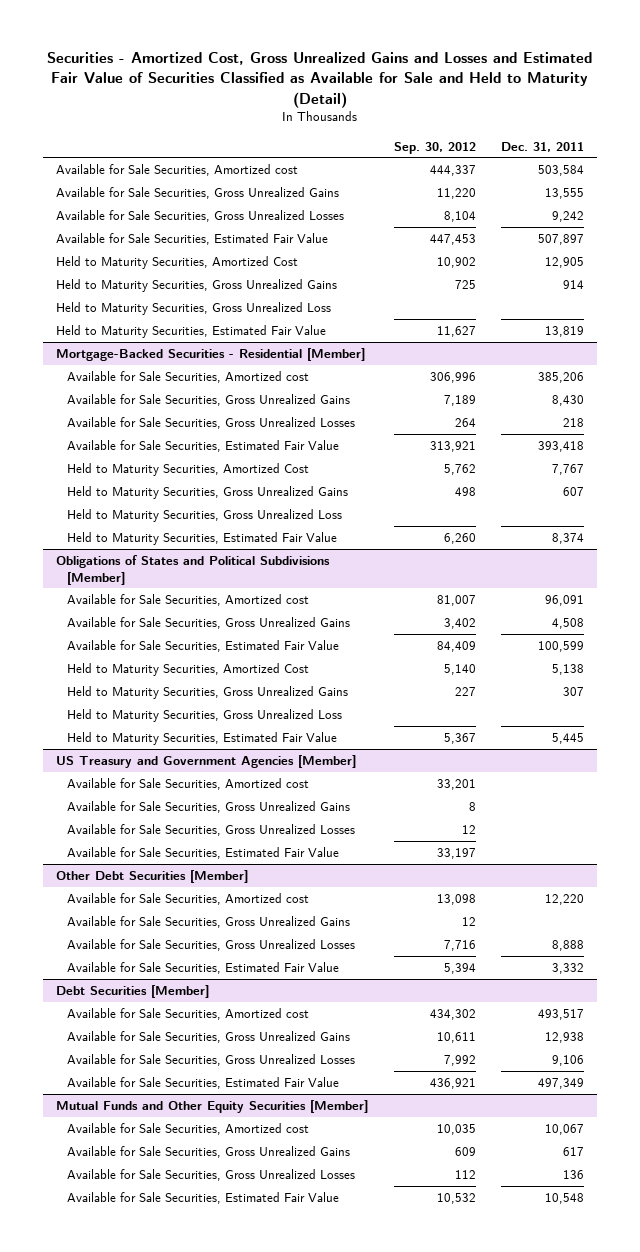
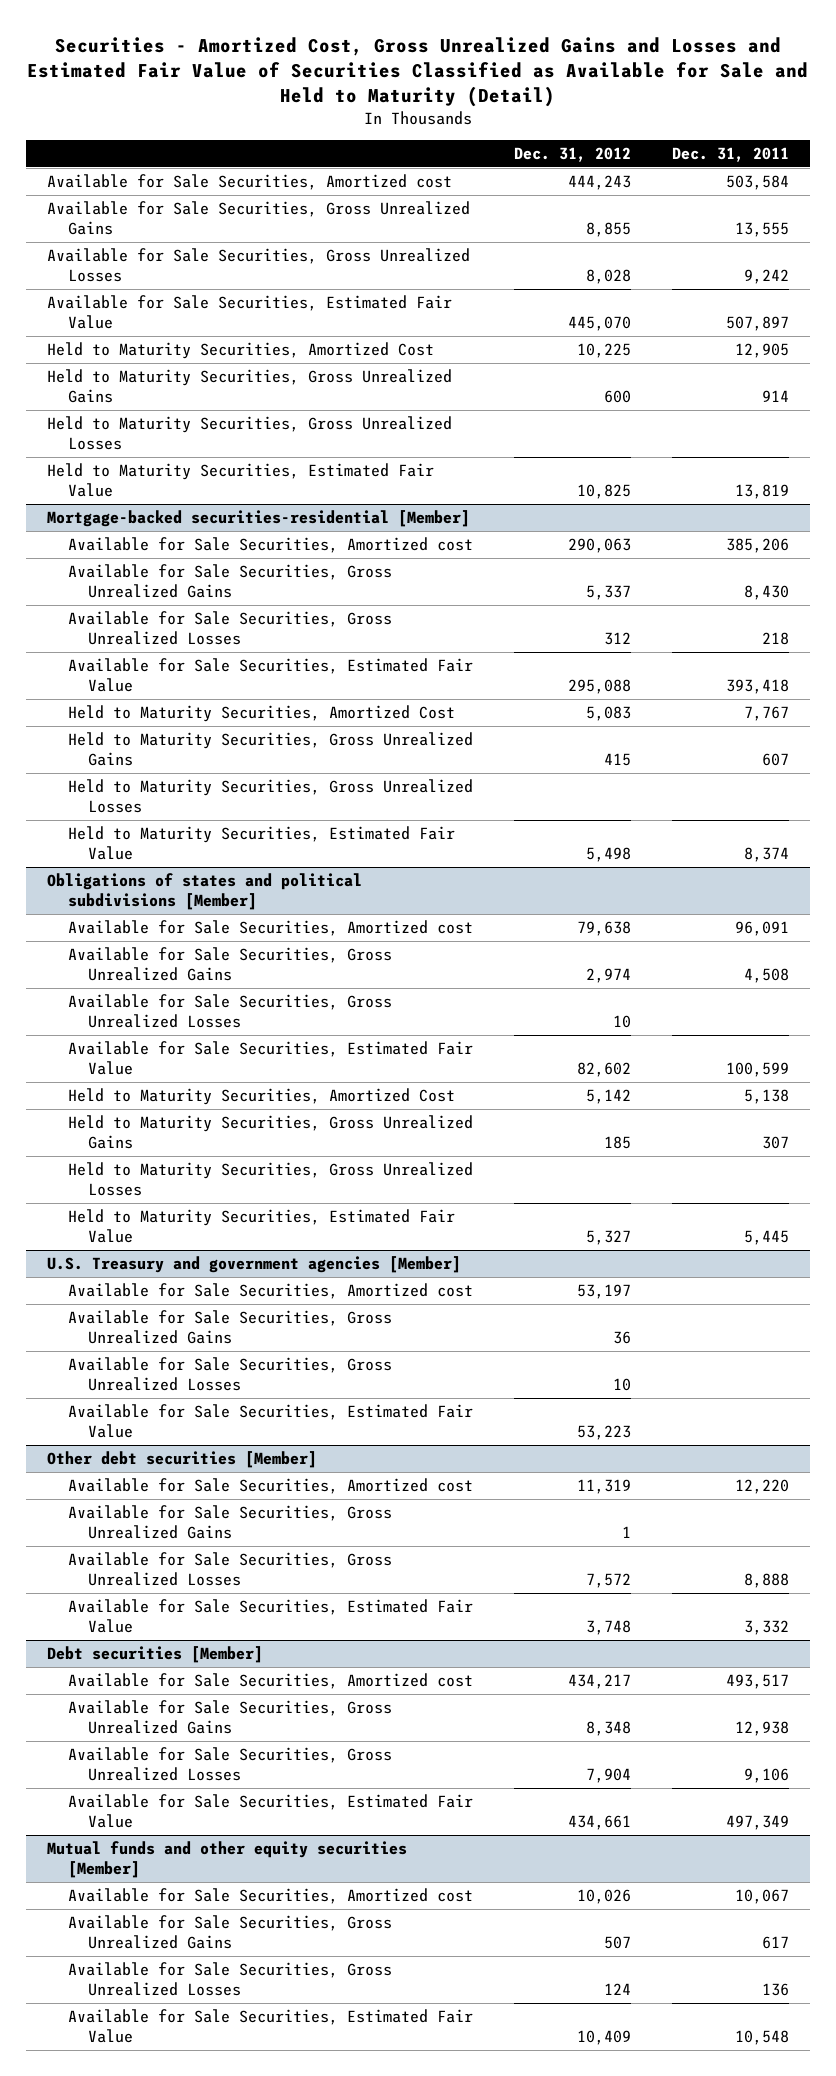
- | Sep. 30, 2012 | Dec. 31, 2011
+ | Dec. 31, 2012 | Dec. 31, 2011
- Held to Maturity Securities, Gross Unrealized Loss
+ Held to Maturity Securities, Gross Unrealized Losses
- Mortgage-Backed Securities - Residential [Member]
+ Mortgage-backed securities-residential [Member]
- Held to Maturity Securities, Gross Unrealized Loss
+ Held to Maturity Securities, Gross Unrealized Losses
- Obligations of States and Political Subdivisions [Member]
+ Obligations of states and political subdivisions [Member]
+ Available for Sale Securities, Gross Unrealized Losses | 10 |
- Held to Maturity Securities, Gross Unrealized Loss
+ Held to Maturity Securities, Gross Unrealized Losses
- US Treasury and Government Agencies [Member]
+ U.S. Treasury and government agencies [Member]
- Other Debt Securities [Member]
+ Other debt securities [Member]
- Debt Securities [Member]
+ Debt securities [Member]
- Mutual Funds and Other Equity Securities [Member]
+ Mutual funds and other equity securities [Member]

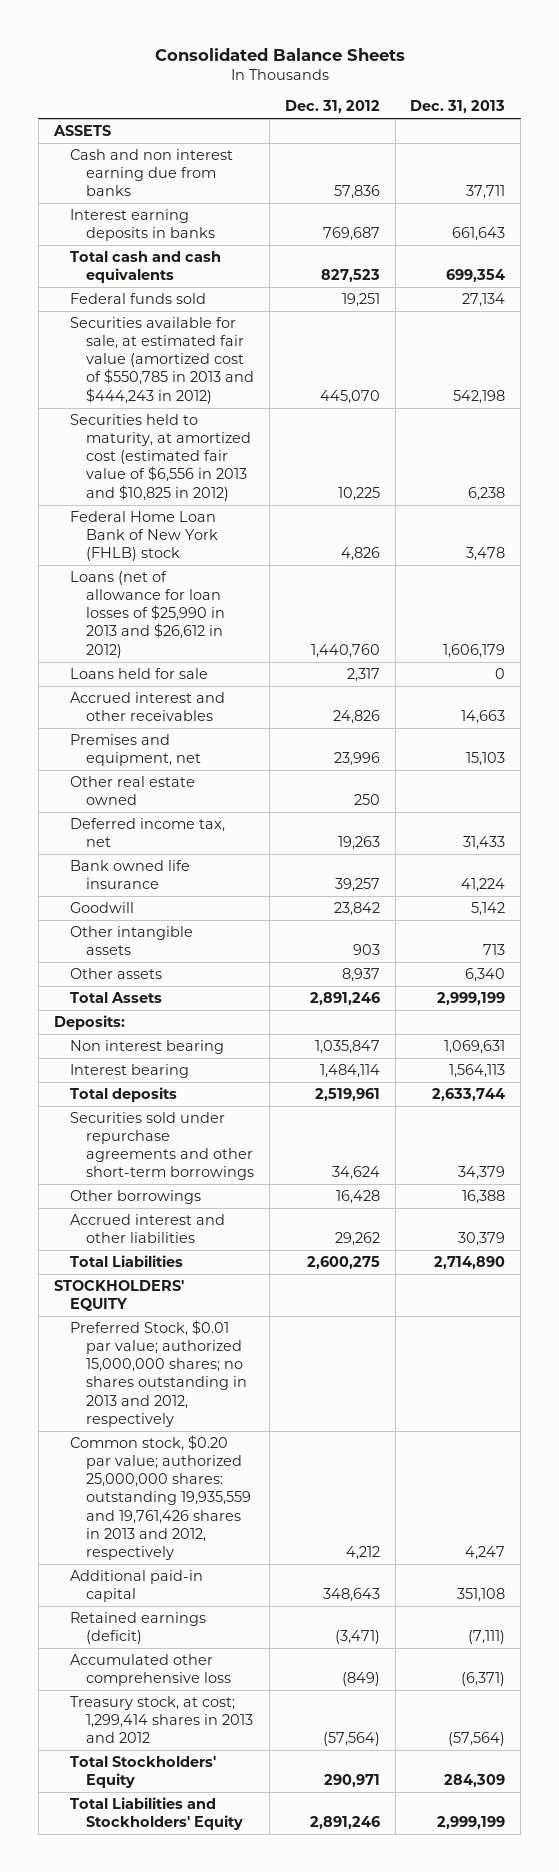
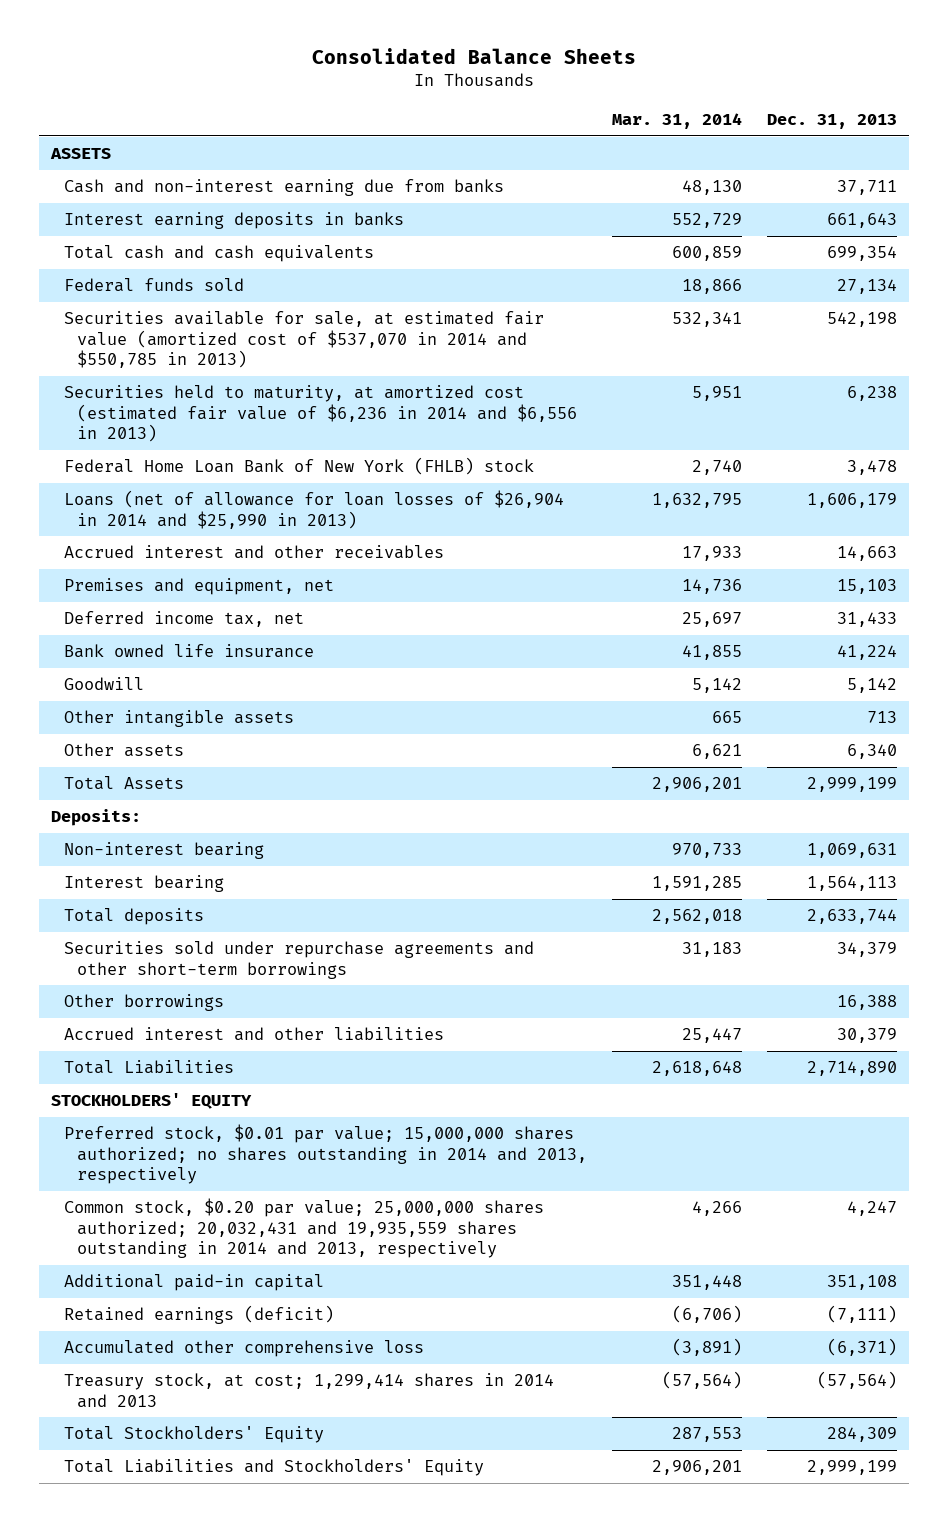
- | Dec. 31, 2012 | Dec. 31, 2013
+ | Mar. 31, 2014 | Dec. 31, 2013
- Cash and non interest earning due from banks | 57,836 | 37,711
+ Cash and non-interest earning due from banks | 48,130 | 37,711
- Securities available for sale, at estimated fair value (amortized cost of $550,785 in 2013 and $444,243 in 2012) | 445,070 | 542,198
- Securities held to maturity, at amortized cost (estimated fair value of $6,556 in 2013 and $10,825 in 2012) | 10,225 | 6,238
+ Securities available for sale, at estimated fair value (amortized cost of $537,070 in 2014 and $550,785 in 2013) | 532,341 | 542,198
+ Securities held to maturity, at amortized cost (estimated fair value of $6,236 in 2014 and $6,556 in 2013) | 5,951 | 6,238
- Loans (net of allowance for loan losses of $25,990 in 2013 and $26,612 in 2012) | 1,440,760 | 1,606,179
- Loans held for sale | 2,317 | 0
+ Loans (net of allowance for loan losses of $26,904 in 2014 and $25,990 in 2013) | 1,632,795 | 1,606,179
- Other real estate owned | 250 |
- Non interest bearing | 1,035,847 | 1,069,631
+ Non-interest bearing | 970,733 | 1,069,631
- Preferred Stock, $0.01 par value; authorized 15,000,000 shares; no shares outstanding in 2013 and 2012, respectively
- Common stock, $0.20 par value; authorized 25,000,000 shares: outstanding 19,935,559 and 19,761,426 shares in 2013 and 2012, respectively | 4,212 | 4,247
+ Preferred stock, $0.01 par value; 15,000,000 shares authorized; no shares outstanding in 2014 and 2013, respectively
+ Common stock, $0.20 par value; 25,000,000 shares authorized; 20,032,431 and 19,935,559 shares outstanding in 2014 and 2013, respectively | 4,266 | 4,247
- Treasury stock, at cost; 1,299,414 shares in 2013 and 2012 | (57,564) | (57,564)
+ Treasury stock, at cost; 1,299,414 shares in 2014 and 2013 | (57,564) | (57,564)

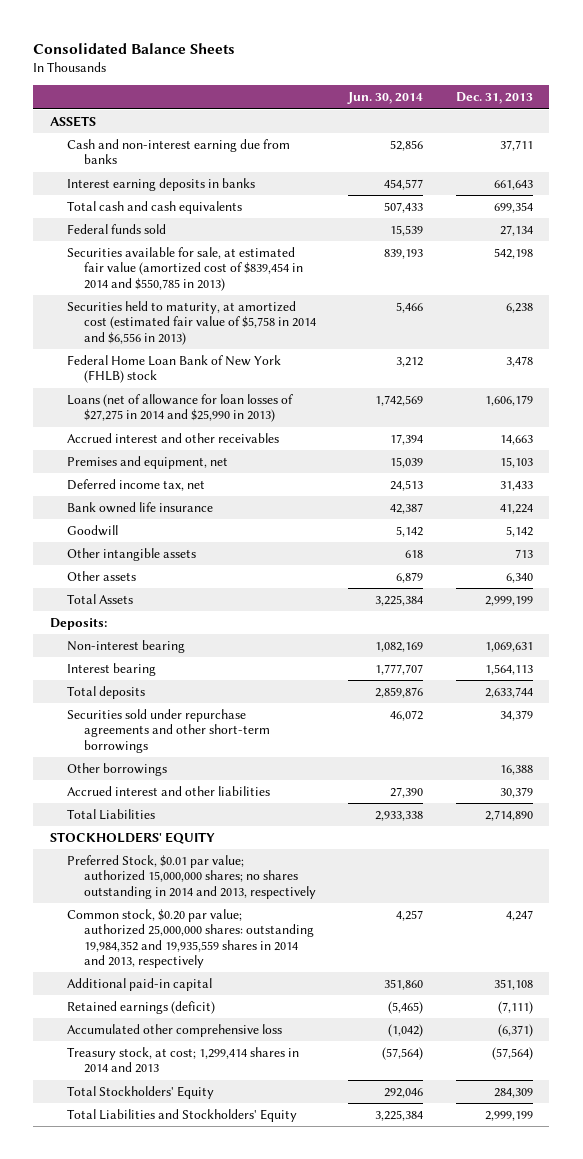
- | Mar. 31, 2014 | Dec. 31, 2013
+ | Jun. 30, 2014 | Dec. 31, 2013
- Securities available for sale, at estimated fair value (amortized cost of $537,070 in 2014 and $550,785 in 2013) | 532,341 | 542,198
- Securities held to maturity, at amortized cost (estimated fair value of $6,236 in 2014 and $6,556 in 2013) | 5,951 | 6,238
+ Securities available for sale, at estimated fair value (amortized cost of $839,454 in 2014 and $550,785 in 2013) | 839,193 | 542,198
+ Securities held to maturity, at amortized cost (estimated fair value of $5,758 in 2014 and $6,556 in 2013) | 5,466 | 6,238
- Loans (net of allowance for loan losses of $26,904 in 2014 and $25,990 in 2013) | 1,632,795 | 1,606,179
+ Loans (net of allowance for loan losses of $27,275 in 2014 and $25,990 in 2013) | 1,742,569 | 1,606,179
- Preferred stock, $0.01 par value; 15,000,000 shares authorized; no shares outstanding in 2014 and 2013, respectively
- Common stock, $0.20 par value; 25,000,000 shares authorized; 20,032,431 and 19,935,559 shares outstanding in 2014 and 2013, respectively | 4,266 | 4,247
+ Preferred Stock, $0.01 par value; authorized 15,000,000 shares; no shares outstanding in 2014 and 2013, respectively
+ Common stock, $0.20 par value; authorized 25,000,000 shares: outstanding 19,984,352 and 19,935,559 shares in 2014 and 2013, respectively | 4,257 | 4,247

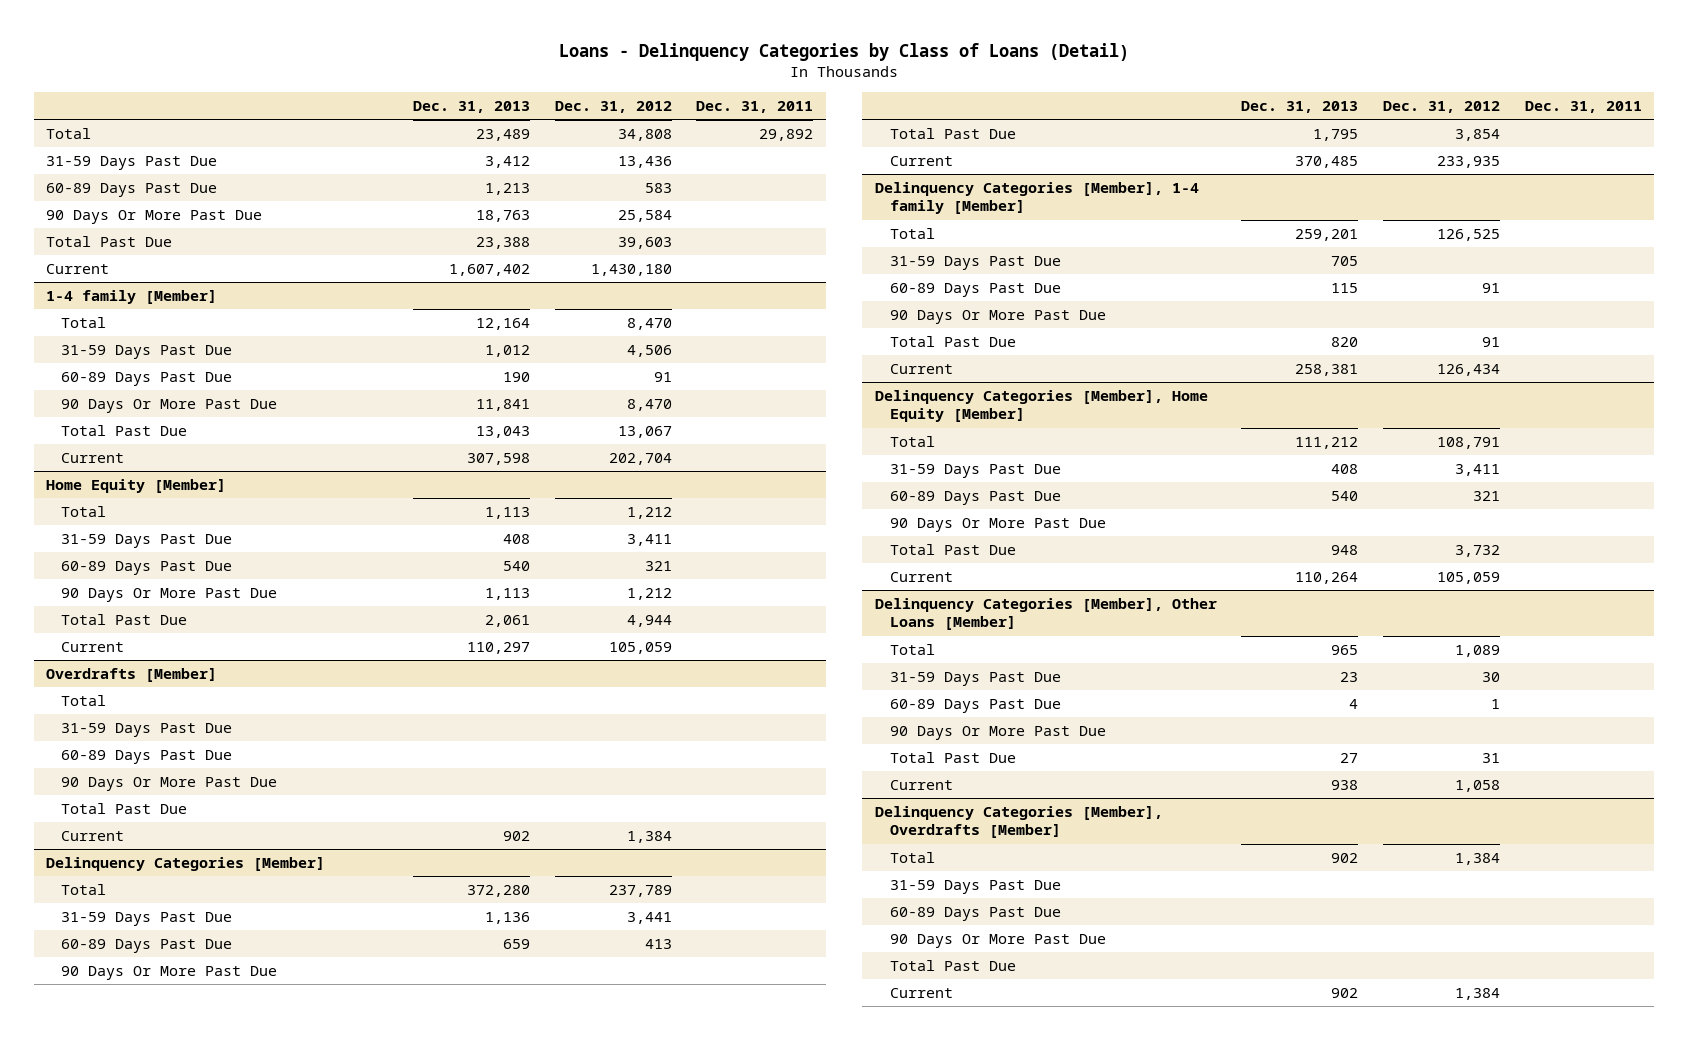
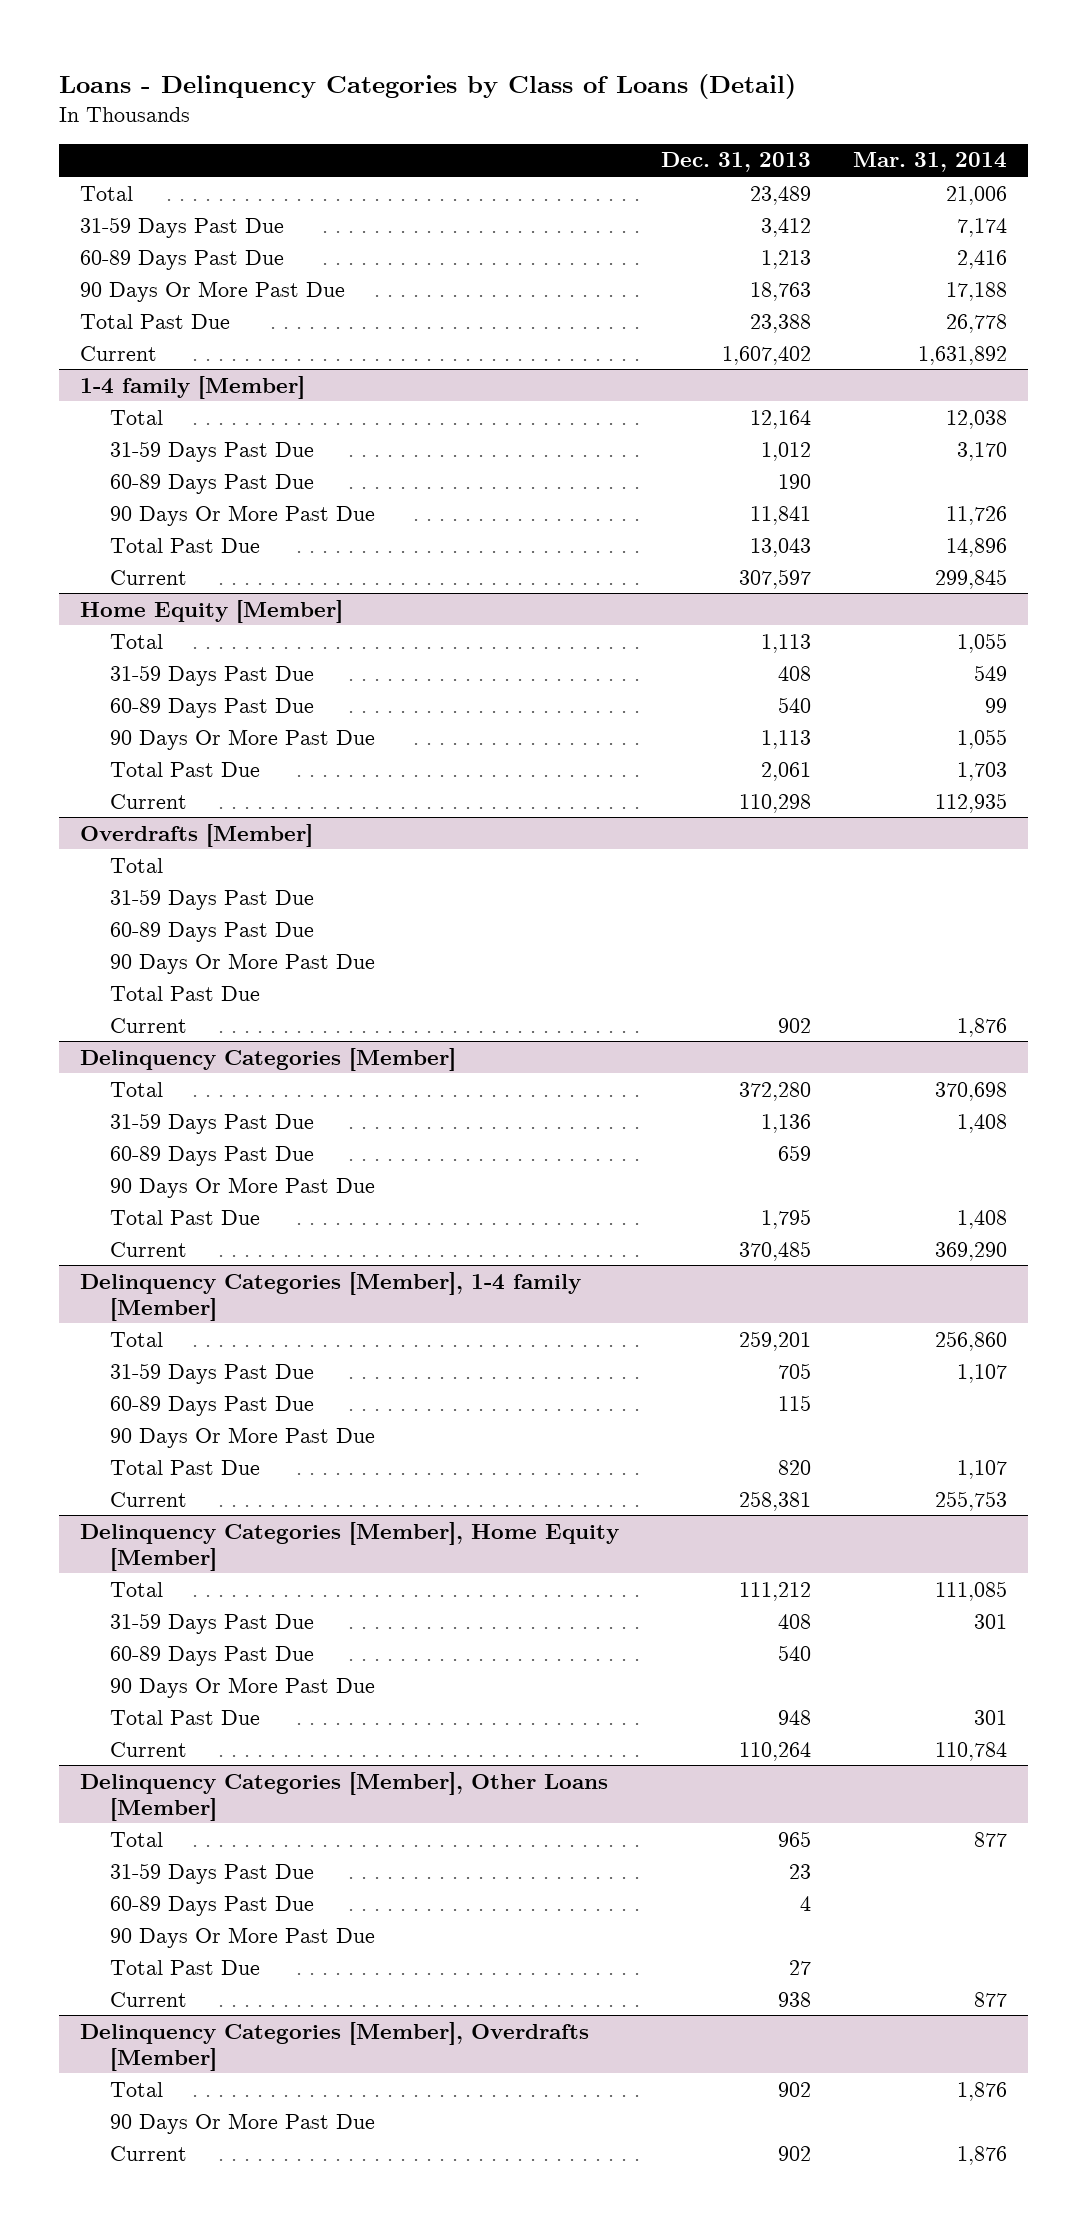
- | Dec. 31, 2013 | Dec. 31, 2012 | Dec. 31, 2011
+ | Dec. 31, 2013 | Mar. 31, 2014
@ 1-4 family [Member]
- Current | 307,598 | 202,704 |
+ Current | 307,597 | 299,845
@ Home Equity [Member]
- Current | 110,297 | 105,059 |
+ Current | 110,298 | 112,935
@ Delinquency Categories [Member], Overdrafts [Member]
- 31-59 Days Past Due
- 60-89 Days Past Due
- Total Past Due

